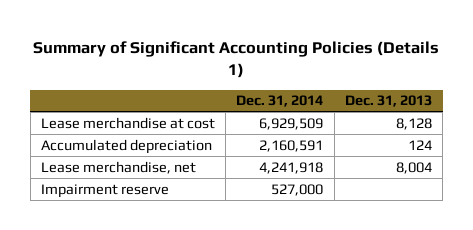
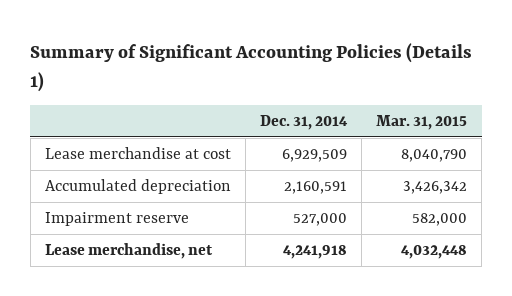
- | Dec. 31, 2014 | Dec. 31, 2013
+ | Dec. 31, 2014 | Mar. 31, 2015
moved down: Lease merchandise, net | 4,241,918 | 4,032,448

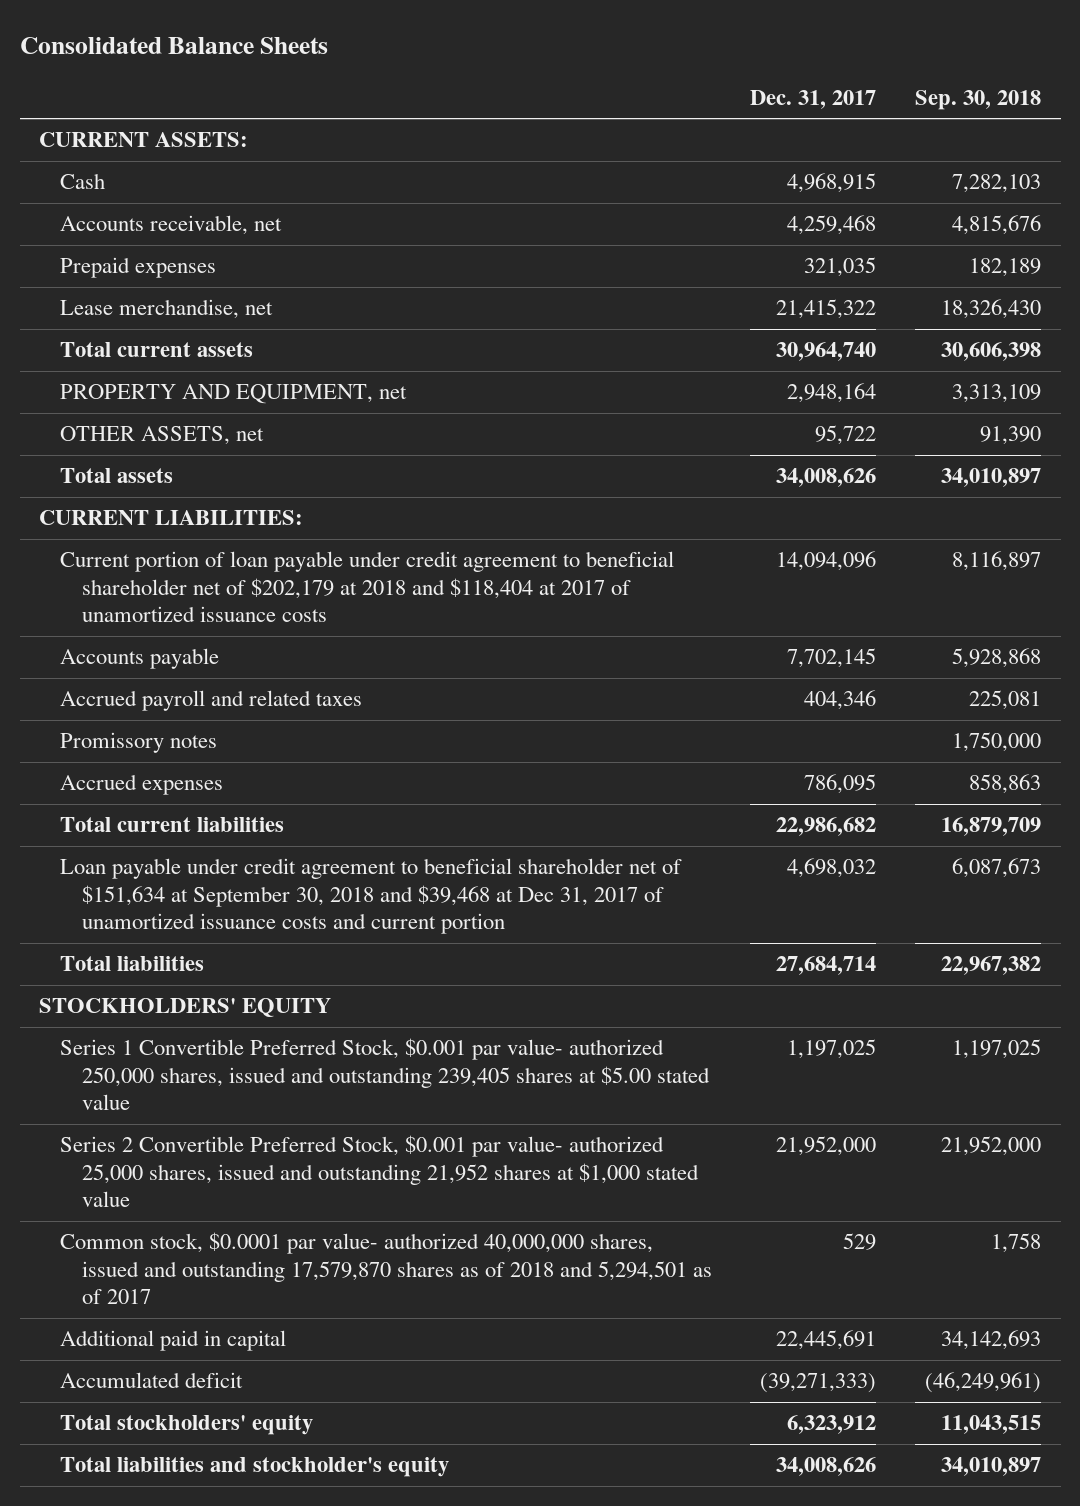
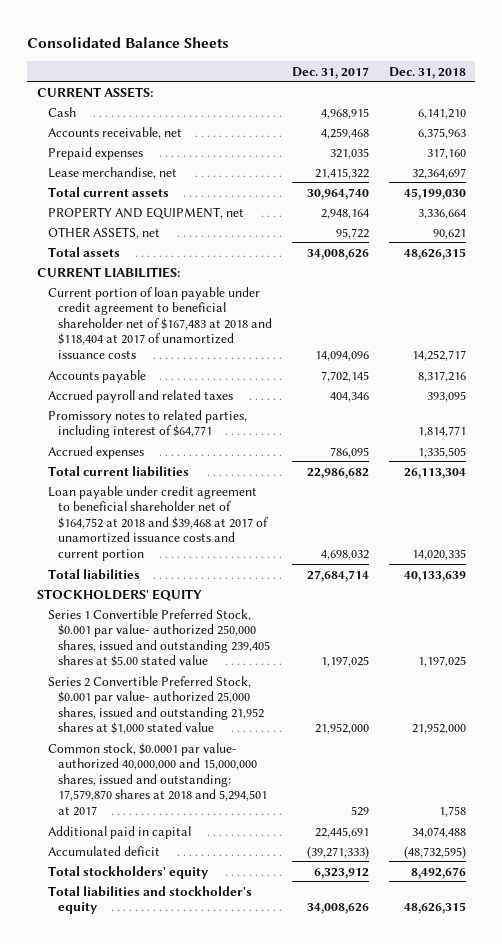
- | Dec. 31, 2017 | Sep. 30, 2018
+ | Dec. 31, 2017 | Dec. 31, 2018
- Current portion of loan payable under credit agreement to beneficial shareholder net of $202,179 at 2018 and $118,404 at 2017 of unamortized issuance costs | 14,094,096 | 8,116,897
+ Current portion of loan payable under credit agreement to beneficial shareholder net of $167,483 at 2018 and $118,404 at 2017 of unamortized issuance costs | 14,094,096 | 14,252,717
- Promissory notes | | 1,750,000
+ Promissory notes to related parties, including interest of $64,771 | | 1,814,771
- Loan payable under credit agreement to beneficial shareholder net of $151,634 at September 30, 2018 and $39,468 at Dec 31, 2017 of unamortized issuance costs and current portion | 4,698,032 | 6,087,673
+ Loan payable under credit agreement to beneficial shareholder net of $164,752 at 2018 and $39,468 at 2017 of unamortized issuance costs and current portion | 4,698,032 | 14,020,335
- Common stock, $0.0001 par value- authorized 40,000,000 shares, issued and outstanding 17,579,870 shares as of 2018 and 5,294,501 as of 2017 | 529 | 1,758
+ Common stock, $0.0001 par value- authorized 40,000,000 and 15,000,000 shares, issued and outstanding: 17,579,870 shares at 2018 and 5,294,501 at 2017 | 529 | 1,758

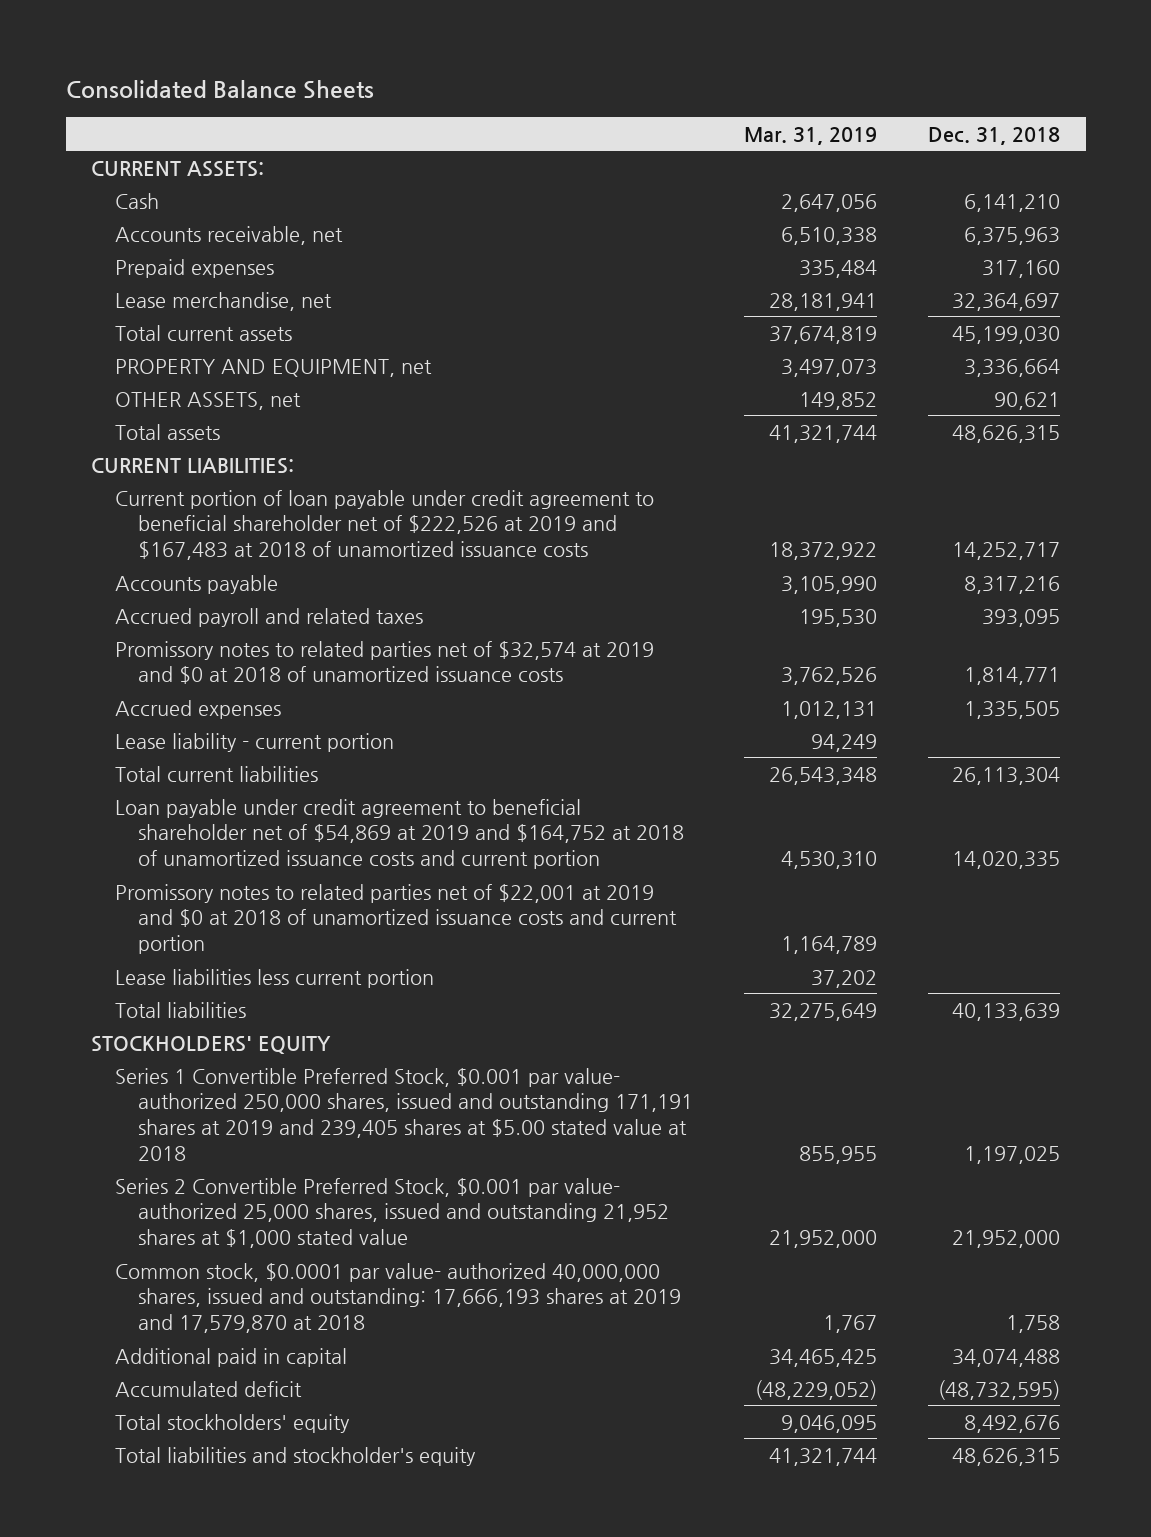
- | Dec. 31, 2017 | Dec. 31, 2018
+ | Mar. 31, 2019 | Dec. 31, 2018
- Current portion of loan payable under credit agreement to beneficial shareholder net of $167,483 at 2018 and $118,404 at 2017 of unamortized issuance costs | 14,094,096 | 14,252,717
+ Current portion of loan payable under credit agreement to beneficial shareholder net of $222,526 at 2019 and $167,483 at 2018 of unamortized issuance costs | 18,372,922 | 14,252,717
- Promissory notes to related parties, including interest of $64,771 | | 1,814,771
+ Promissory notes to related parties net of $32,574 at 2019 and $0 at 2018 of unamortized issuance costs | 3,762,526 | 1,814,771
+ Lease liability - current portion | 94,249 |
- Loan payable under credit agreement to beneficial shareholder net of $164,752 at 2018 and $39,468 at 2017 of unamortized issuance costs and current portion | 4,698,032 | 14,020,335
+ Loan payable under credit agreement to beneficial shareholder net of $54,869 at 2019 and $164,752 at 2018 of unamortized issuance costs and current portion | 4,530,310 | 14,020,335
+ Promissory notes to related parties net of $22,001 at 2019 and $0 at 2018 of unamortized issuance costs and current portion | 1,164,789 |
+ Lease liabilities less current portion | 37,202 |
- Series 1 Convertible Preferred Stock, $0.001 par value- authorized 250,000 shares, issued and outstanding 239,405 shares at $5.00 stated value | 1,197,025 | 1,197,025
+ Series 1 Convertible Preferred Stock, $0.001 par value- authorized 250,000 shares, issued and outstanding 171,191 shares at 2019 and 239,405 shares at $5.00 stated value at 2018 | 855,955 | 1,197,025
- Common stock, $0.0001 par value- authorized 40,000,000 and 15,000,000 shares, issued and outstanding: 17,579,870 shares at 2018 and 5,294,501 at 2017 | 529 | 1,758
+ Common stock, $0.0001 par value- authorized 40,000,000 shares, issued and outstanding: 17,666,193 shares at 2019 and 17,579,870 at 2018 | 1,767 | 1,758

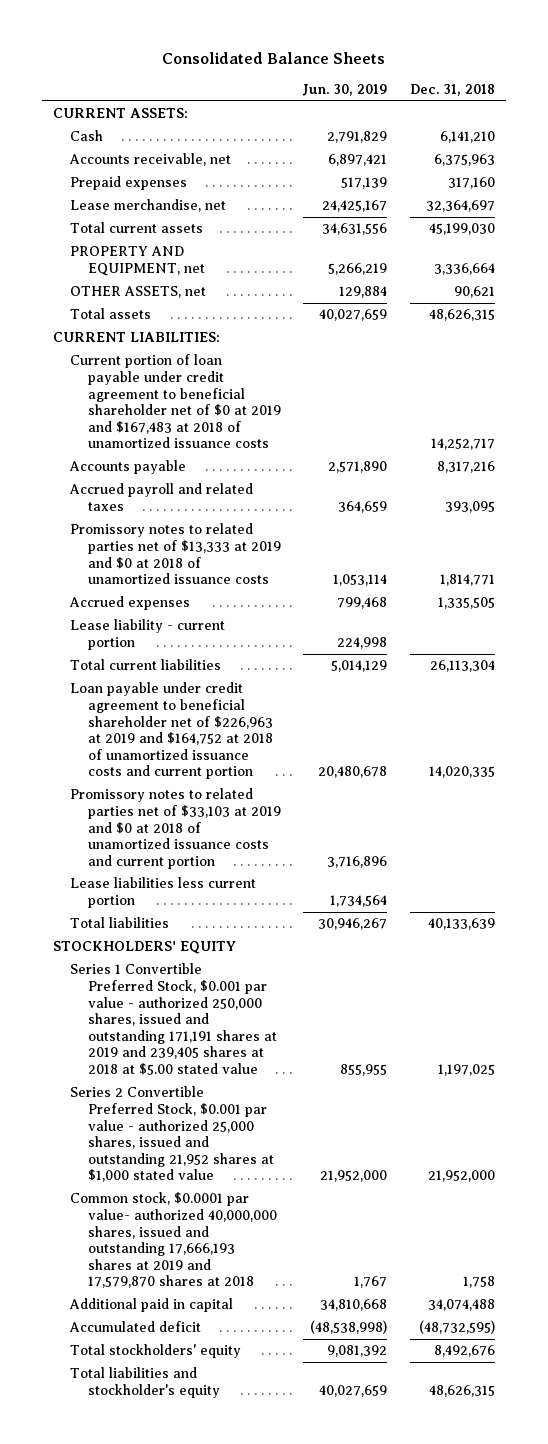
- | Mar. 31, 2019 | Dec. 31, 2018
+ | Jun. 30, 2019 | Dec. 31, 2018
- Current portion of loan payable under credit agreement to beneficial shareholder net of $222,526 at 2019 and $167,483 at 2018 of unamortized issuance costs | 18,372,922 | 14,252,717
+ Current portion of loan payable under credit agreement to beneficial shareholder net of $0 at 2019 and $167,483 at 2018 of unamortized issuance costs | | 14,252,717
- Promissory notes to related parties net of $32,574 at 2019 and $0 at 2018 of unamortized issuance costs | 3,762,526 | 1,814,771
+ Promissory notes to related parties net of $13,333 at 2019 and $0 at 2018 of unamortized issuance costs | 1,053,114 | 1,814,771
- Loan payable under credit agreement to beneficial shareholder net of $54,869 at 2019 and $164,752 at 2018 of unamortized issuance costs and current portion | 4,530,310 | 14,020,335
- Promissory notes to related parties net of $22,001 at 2019 and $0 at 2018 of unamortized issuance costs and current portion | 1,164,789 |
+ Loan payable under credit agreement to beneficial shareholder net of $226,963 at 2019 and $164,752 at 2018 of unamortized issuance costs and current portion | 20,480,678 | 14,020,335
+ Promissory notes to related parties net of $33,103 at 2019 and $0 at 2018 of unamortized issuance costs and current portion | 3,716,896 |
- Series 1 Convertible Preferred Stock, $0.001 par value- authorized 250,000 shares, issued and outstanding 171,191 shares at 2019 and 239,405 shares at $5.00 stated value at 2018 | 855,955 | 1,197,025
- Series 2 Convertible Preferred Stock, $0.001 par value- authorized 25,000 shares, issued and outstanding 21,952 shares at $1,000 stated value | 21,952,000 | 21,952,000
- Common stock, $0.0001 par value- authorized 40,000,000 shares, issued and outstanding: 17,666,193 shares at 2019 and 17,579,870 at 2018 | 1,767 | 1,758
+ Series 1 Convertible Preferred Stock, $0.001 par value - authorized 250,000 shares, issued and outstanding 171,191 shares at 2019 and 239,405 shares at 2018 at $5.00 stated value | 855,955 | 1,197,025
+ Series 2 Convertible Preferred Stock, $0.001 par value - authorized 25,000 shares, issued and outstanding 21,952 shares at $1,000 stated value | 21,952,000 | 21,952,000
+ Common stock, $0.0001 par value- authorized 40,000,000 shares, issued and outstanding 17,666,193 shares at 2019 and 17,579,870 shares at 2018 | 1,767 | 1,758

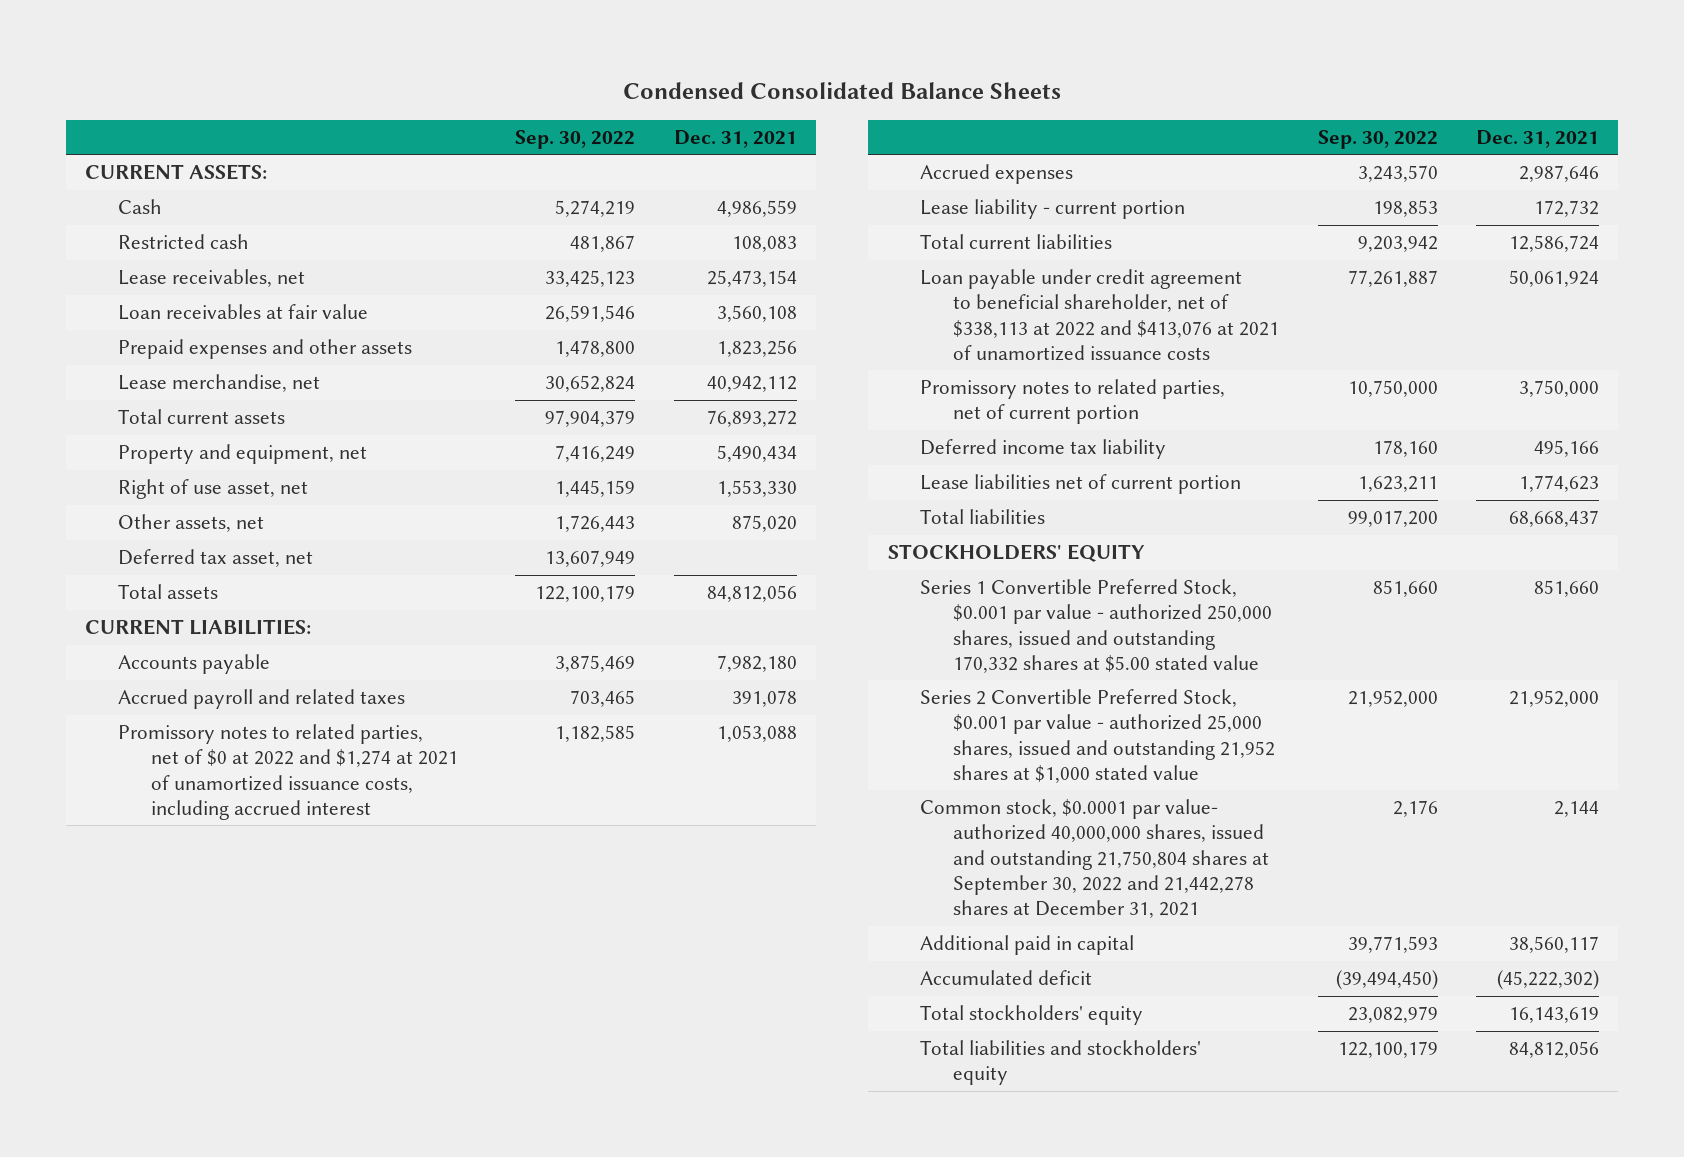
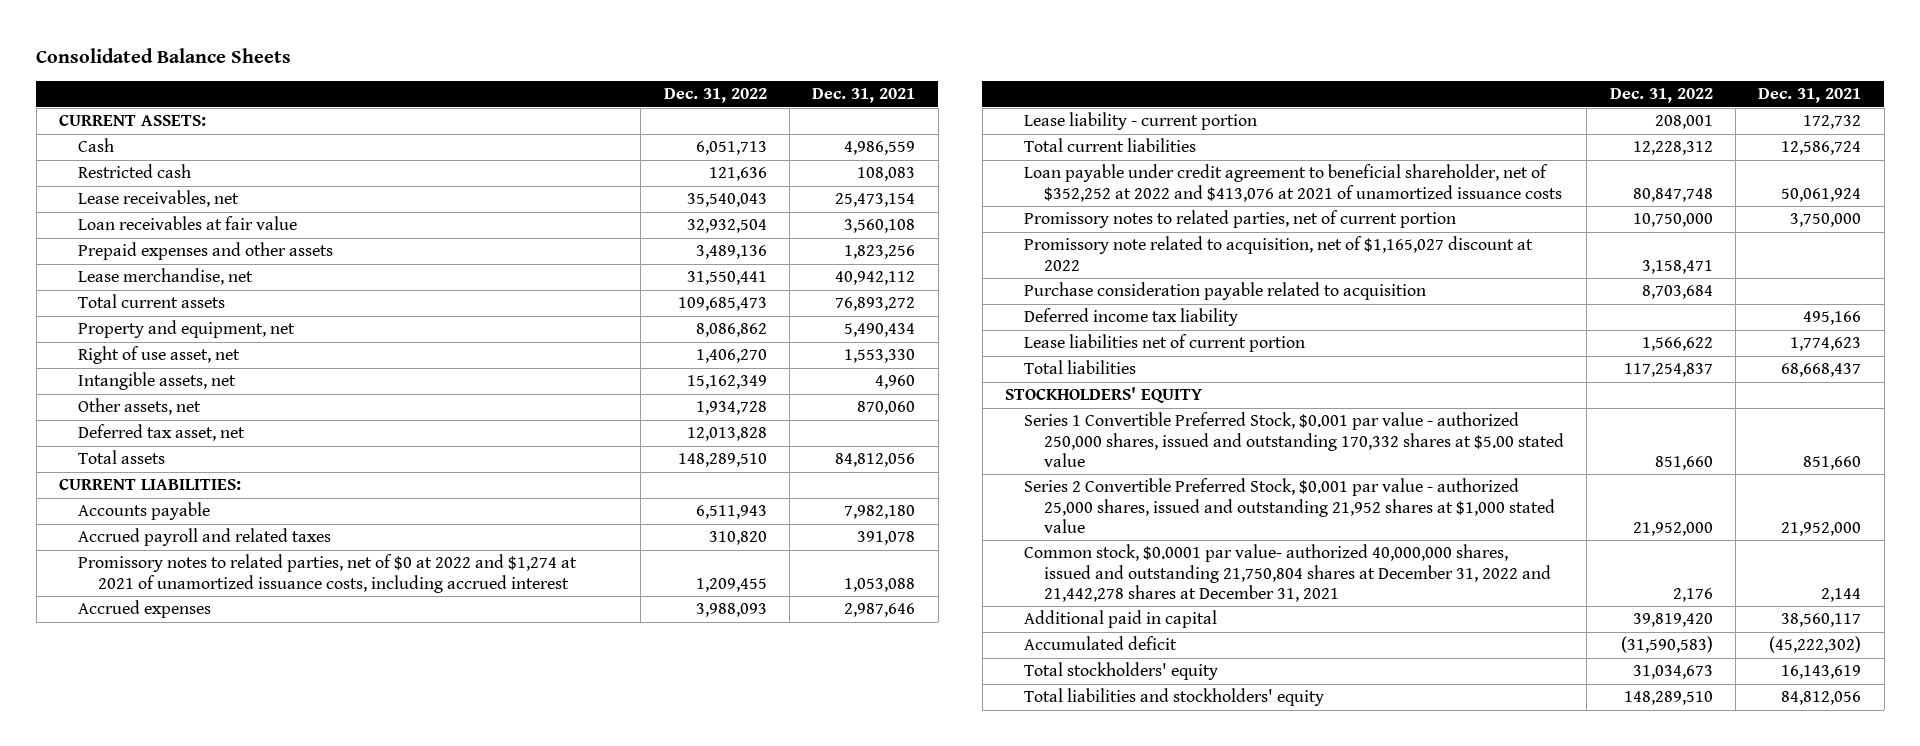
- Condensed Consolidated Balance Sheets
+ Consolidated Balance Sheets
- | Sep. 30, 2022 | Dec. 31, 2021
+ | Dec. 31, 2022 | Dec. 31, 2021
- Other assets, net | 1,726,443 | 875,020
+ Intangible assets, net | 15,162,349 | 4,960
+ Other assets, net | 1,934,728 | 870,060
- Loan payable under credit agreement to beneficial shareholder, net of $338,113 at 2022 and $413,076 at 2021 of unamortized issuance costs | 77,261,887 | 50,061,924
+ Loan payable under credit agreement to beneficial shareholder, net of $352,252 at 2022 and $413,076 at 2021 of unamortized issuance costs | 80,847,748 | 50,061,924
+ Promissory note related to acquisition, net of $1,165,027 discount at 2022 | 3,158,471 |
+ Purchase consideration payable related to acquisition | 8,703,684 |
- Common stock, $0.0001 par value- authorized 40,000,000 shares, issued and outstanding 21,750,804 shares at September 30, 2022 and 21,442,278 shares at December 31, 2021 | 2,176 | 2,144
+ Common stock, $0.0001 par value- authorized 40,000,000 shares, issued and outstanding 21,750,804 shares at December 31, 2022 and 21,442,278 shares at December 31, 2021 | 2,176 | 2,144

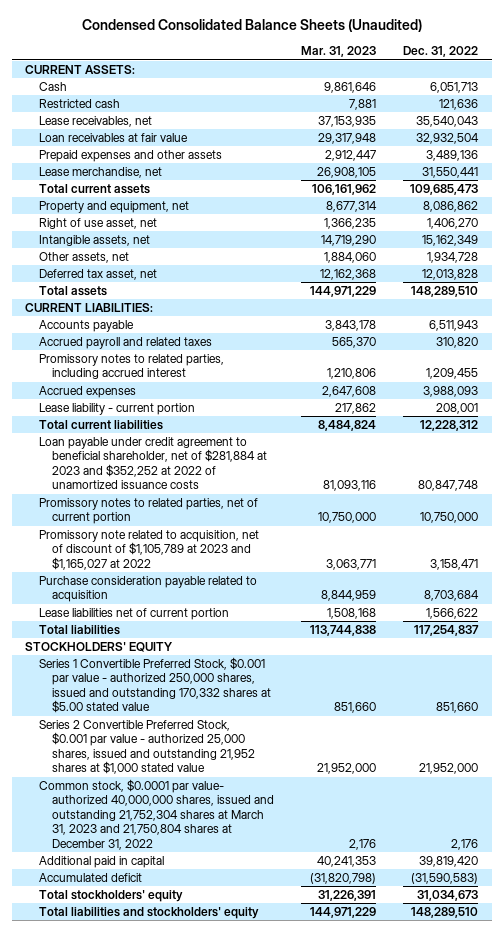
- Consolidated Balance Sheets
+ Condensed Consolidated Balance Sheets (Unaudited)
- | Dec. 31, 2022 | Dec. 31, 2021
+ | Mar. 31, 2023 | Dec. 31, 2022
- Promissory notes to related parties, net of $0 at 2022 and $1,274 at 2021 of unamortized issuance costs, including accrued interest | 1,209,455 | 1,053,088
+ Promissory notes to related parties, including accrued interest | 1,210,806 | 1,209,455
- Loan payable under credit agreement to beneficial shareholder, net of $352,252 at 2022 and $413,076 at 2021 of unamortized issuance costs | 80,847,748 | 50,061,924
+ Loan payable under credit agreement to beneficial shareholder, net of $281,884 at 2023 and $352,252 at 2022 of unamortized issuance costs | 81,093,116 | 80,847,748
- Promissory note related to acquisition, net of $1,165,027 discount at 2022 | 3,158,471 |
+ Promissory note related to acquisition, net of discount of $1,105,789 at 2023 and $1,165,027 at 2022 | 3,063,771 | 3,158,471
- Deferred income tax liability | | 495,166
- Common stock, $0.0001 par value- authorized 40,000,000 shares, issued and outstanding 21,750,804 shares at December 31, 2022 and 21,442,278 shares at December 31, 2021 | 2,176 | 2,144
+ Common stock, $0.0001 par value- authorized 40,000,000 shares, issued and outstanding 21,752,304 shares at March 31, 2023 and 21,750,804 shares at December 31, 2022 | 2,176 | 2,176

